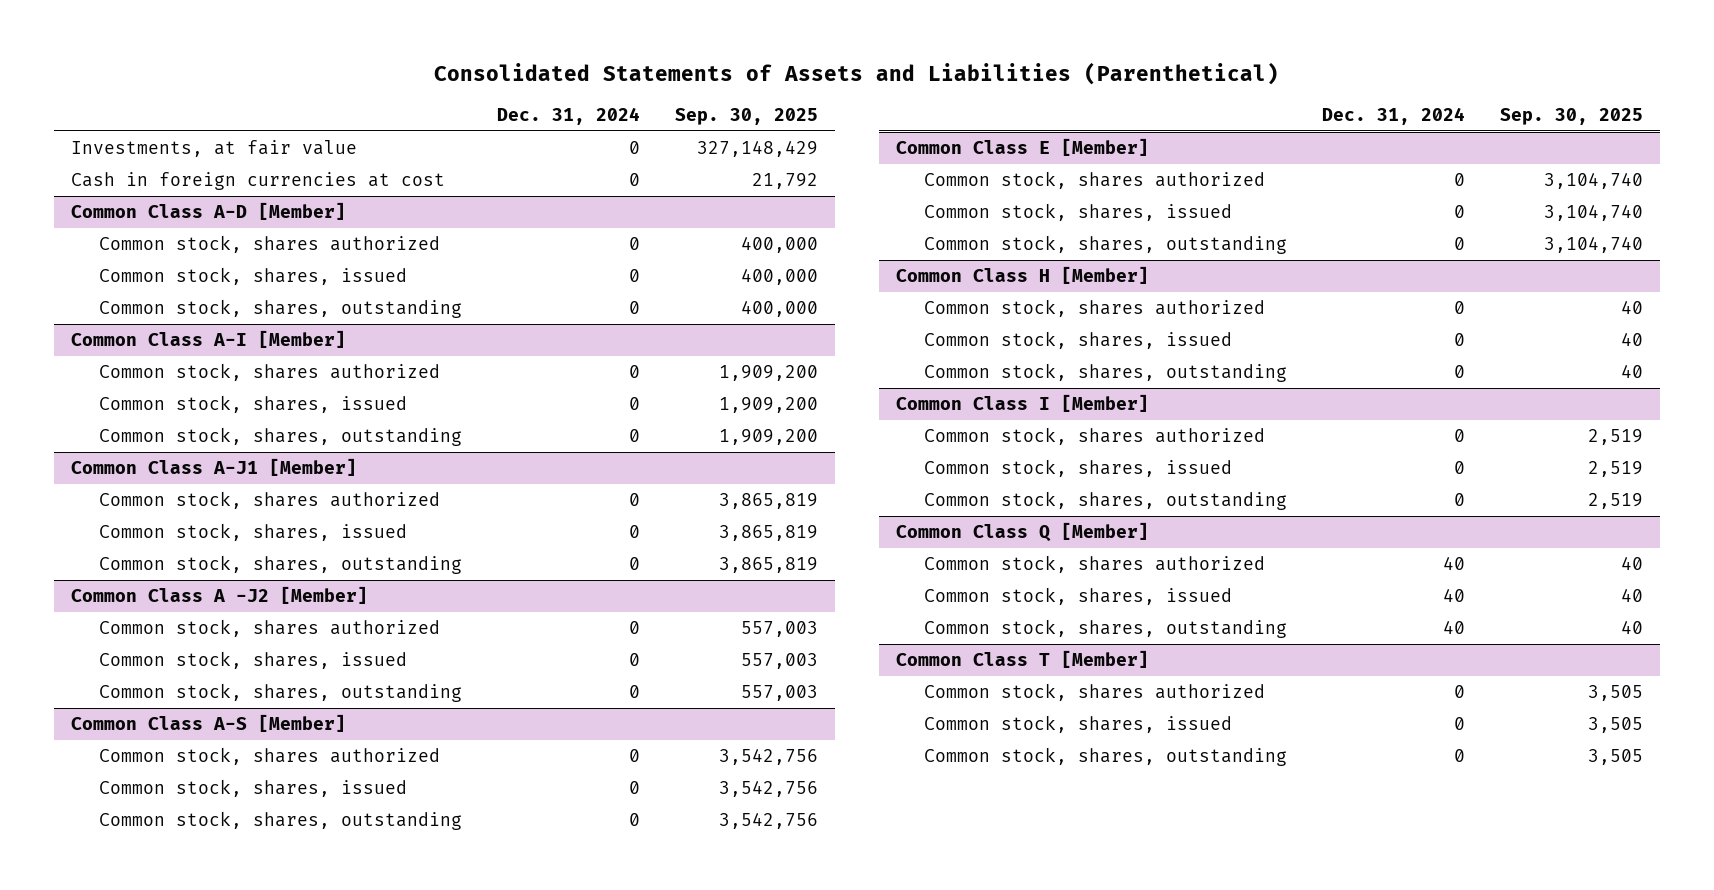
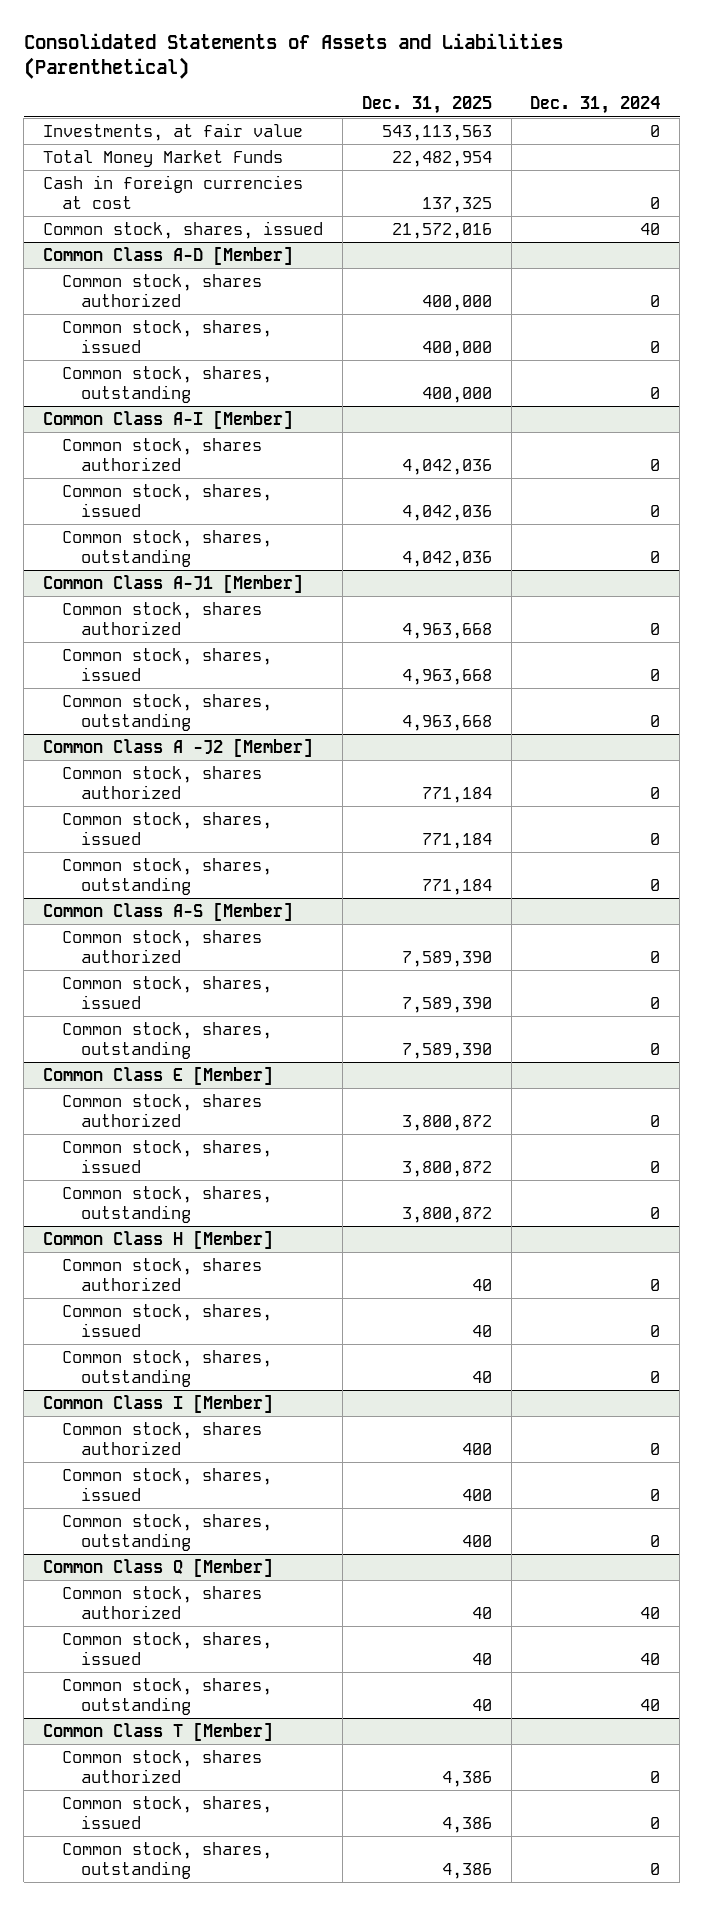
- | Dec. 31, 2024 | Sep. 30, 2025
+ | Dec. 31, 2025 | Dec. 31, 2024
+ Total Money Market Funds | 22,482,954 |
+ Common stock, shares, issued | 21,572,016 | 40

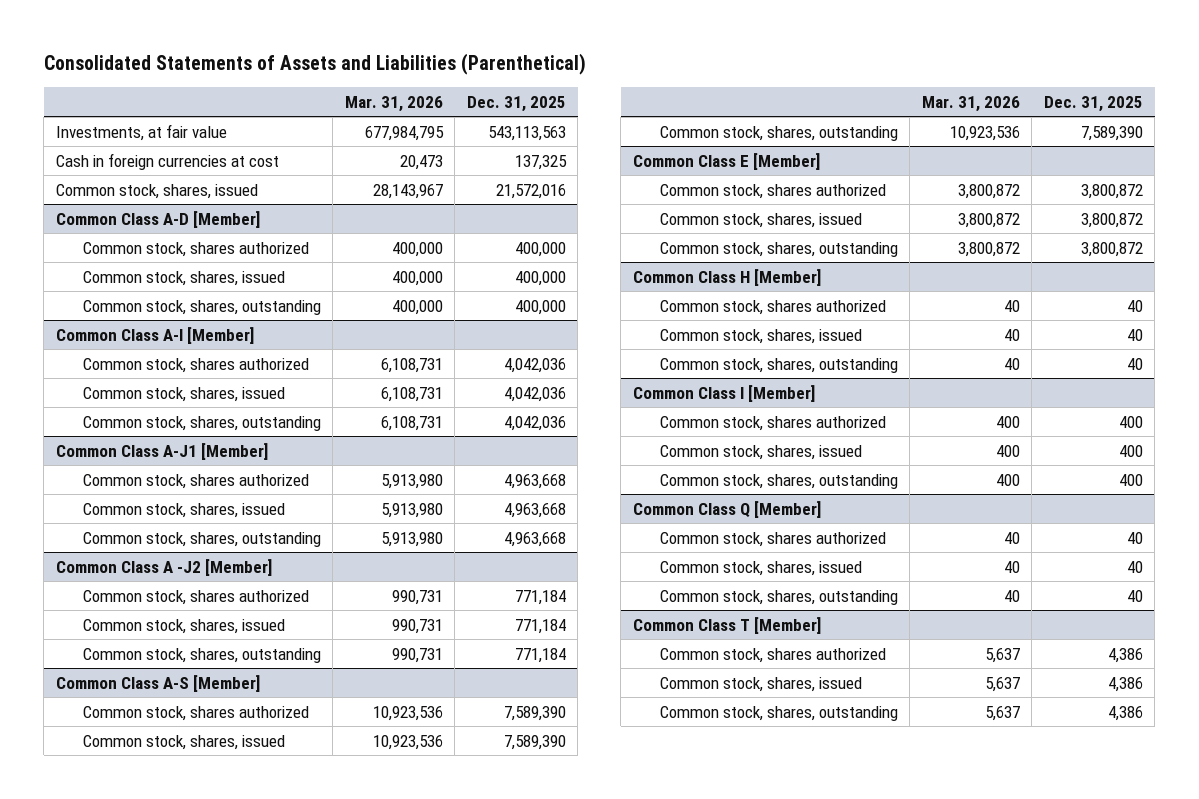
- | Dec. 31, 2025 | Dec. 31, 2024
+ | Mar. 31, 2026 | Dec. 31, 2025
- Total Money Market Funds | 22,482,954 |

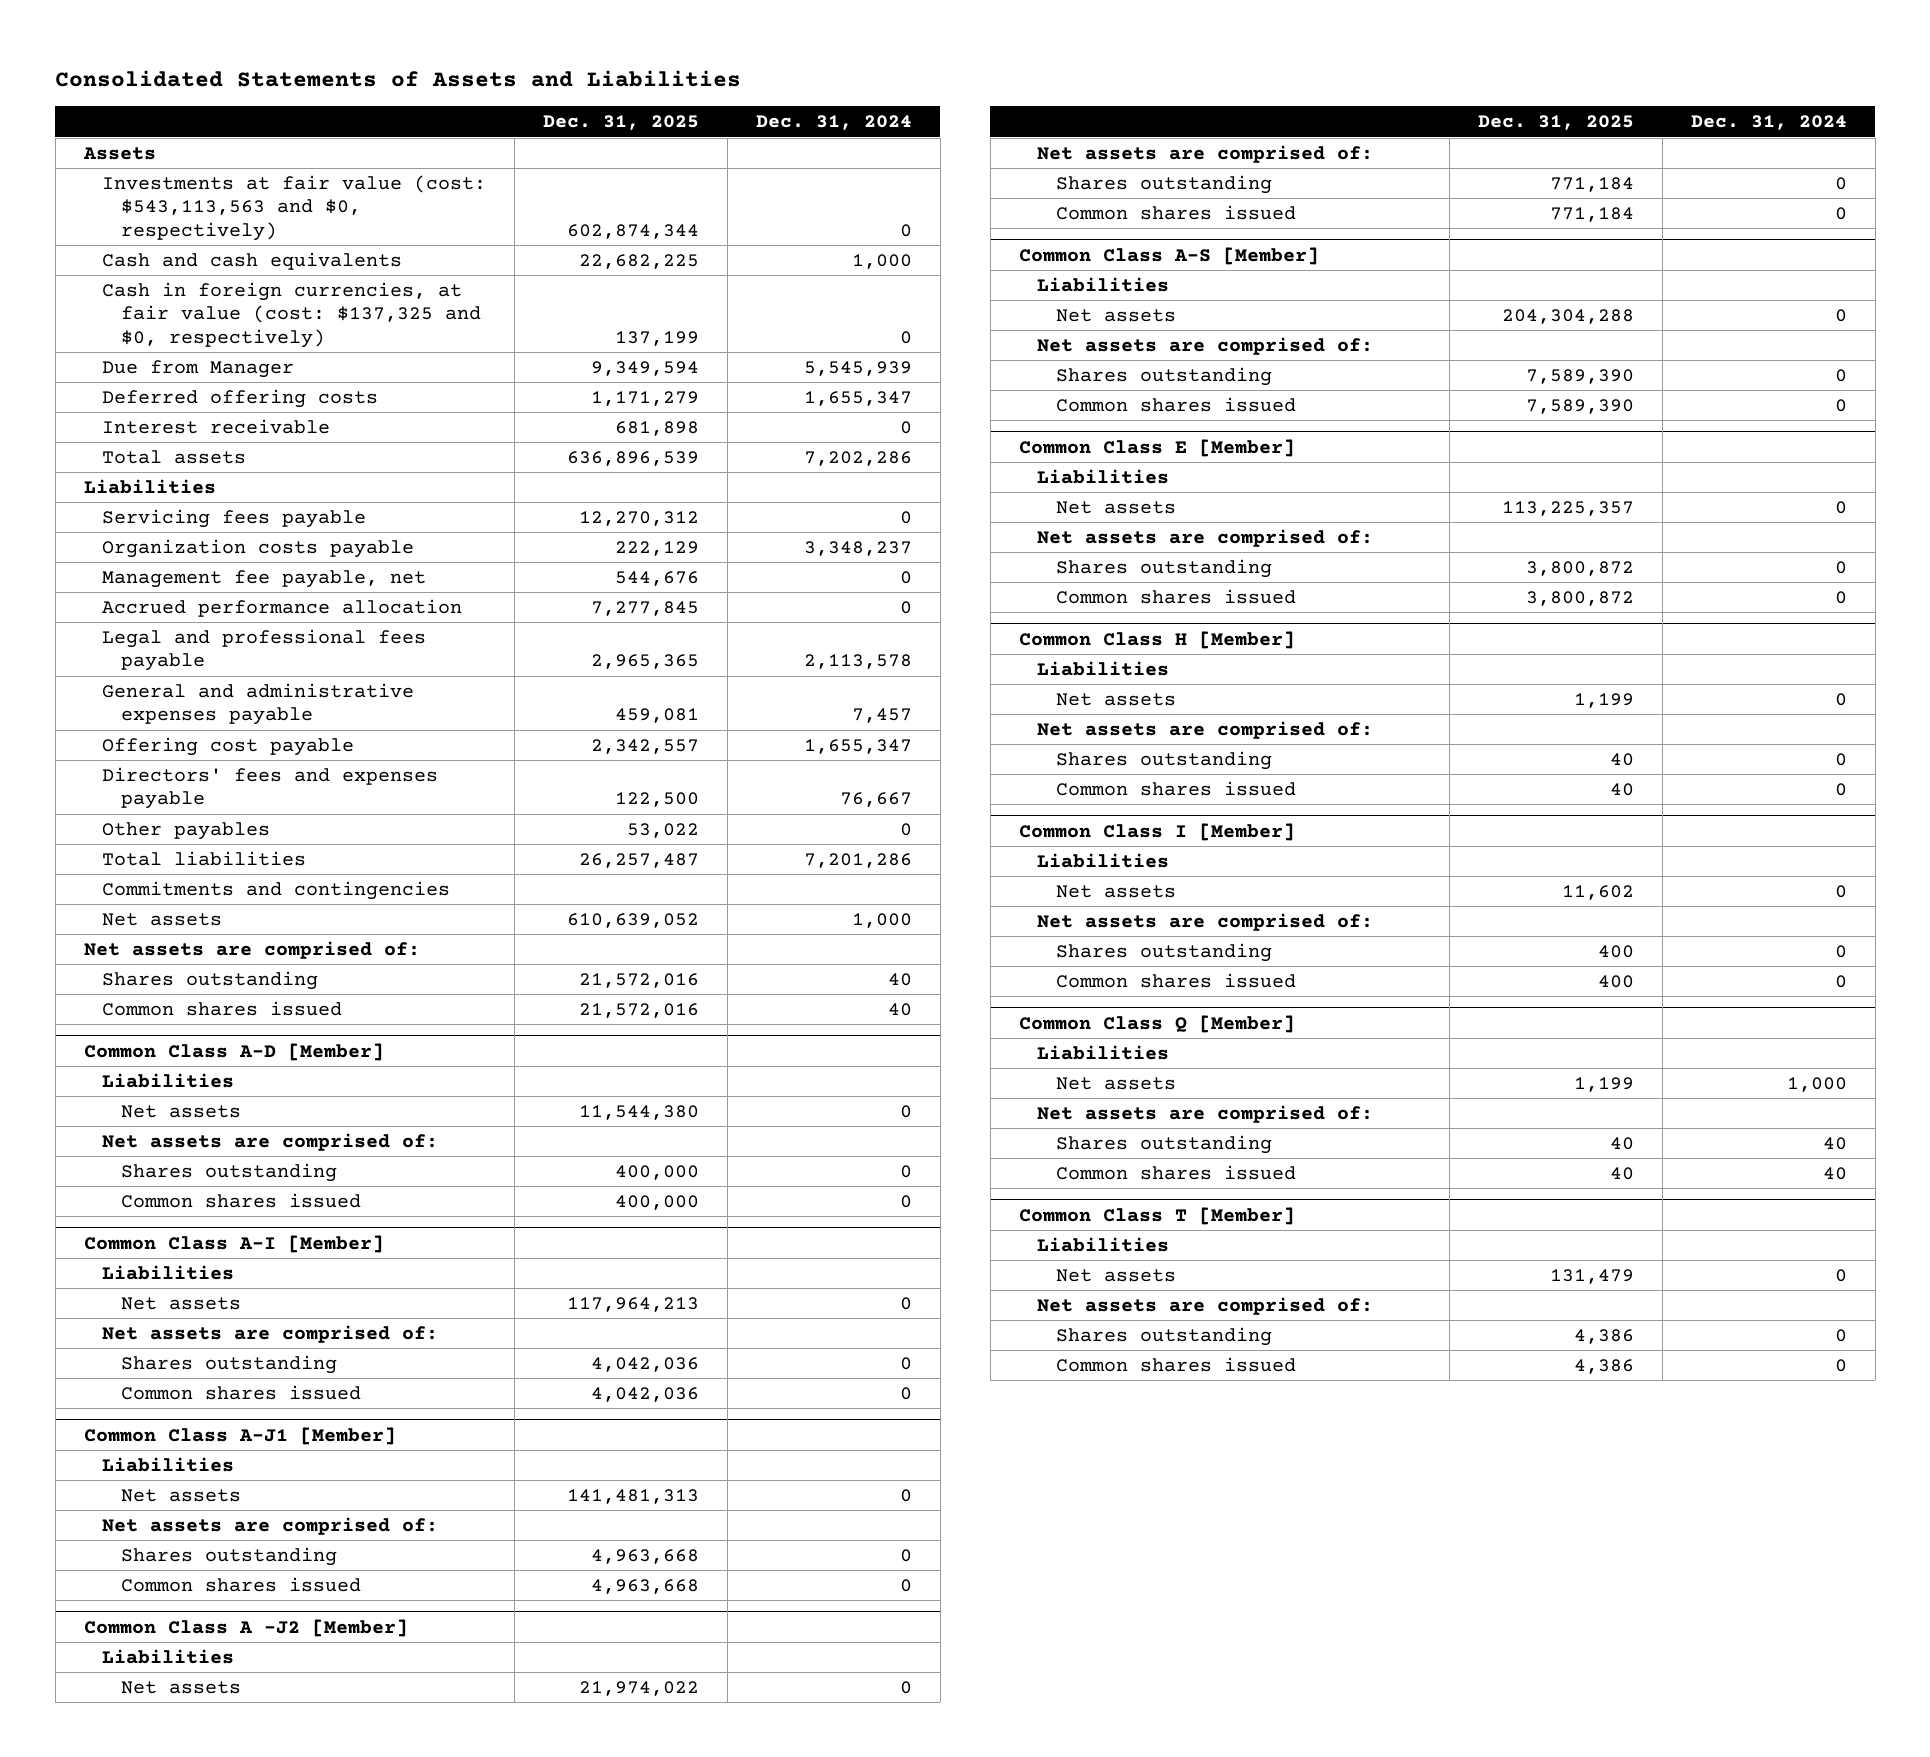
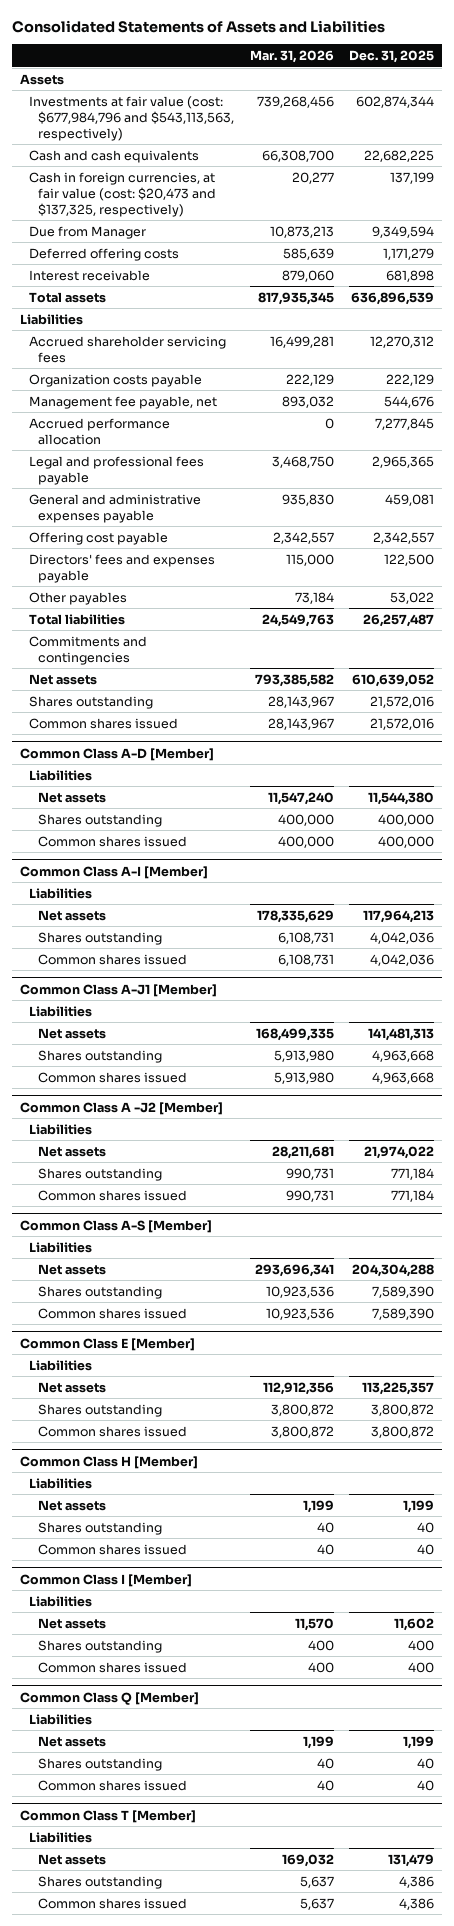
- | Dec. 31, 2025 | Dec. 31, 2024
+ | Mar. 31, 2026 | Dec. 31, 2025
- Investments at fair value (cost: $543,113,563 and $0, respectively) | 602,874,344 | 0
+ Investments at fair value (cost: $677,984,796 and $543,113,563, respectively) | 739,268,456 | 602,874,344
- Cash in foreign currencies, at fair value (cost: $137,325 and $0, respectively) | 137,199 | 0
+ Cash in foreign currencies, at fair value (cost: $20,473 and $137,325, respectively) | 20,277 | 137,199
- Servicing fees payable | 12,270,312 | 0
+ Accrued shareholder servicing fees | 16,499,281 | 12,270,312
- Net assets are comprised of:
@ Common Class A-D [Member]
- Net assets are comprised of:
@ Common Class A-I [Member]
- Net assets are comprised of:
@ Common Class A-J1 [Member]
- Net assets are comprised of:
@ Common Class A -J2 [Member]
- Net assets are comprised of:
@ Common Class A-S [Member]
- Net assets are comprised of:
@ Common Class E [Member]
- Net assets are comprised of:
@ Common Class H [Member]
- Net assets are comprised of:
@ Common Class I [Member]
- Net assets are comprised of:
@ Common Class Q [Member]
- Net assets are comprised of:
@ Common Class T [Member]
- Net assets are comprised of:

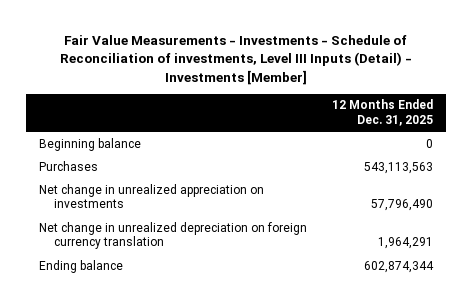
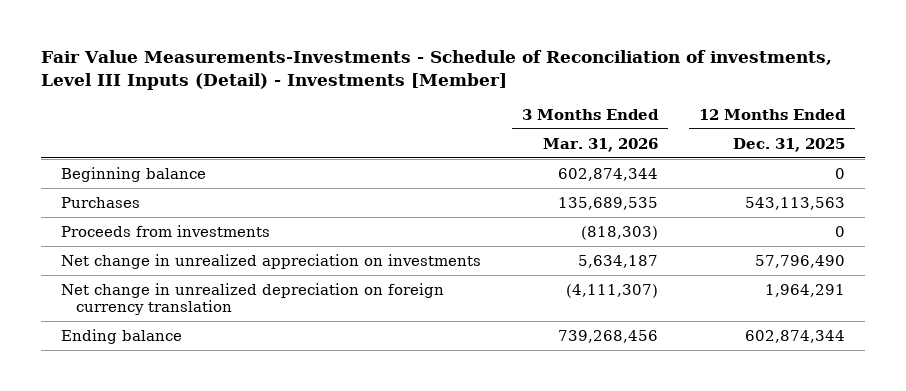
- Fair Value Measurements - Investments - Schedule of Reconciliation of investments, Level III Inputs (Detail) - Investments [Member]
+ Fair Value Measurements-Investments - Schedule of Reconciliation of investments, Level III Inputs (Detail) - Investments [Member]
- | 12 Months Ended Dec. 31, 2025
+ | 3 Months Ended Mar. 31, 2026 | 12 Months Ended Dec. 31, 2025
+ Proceeds from investments | (818,303) | 0

